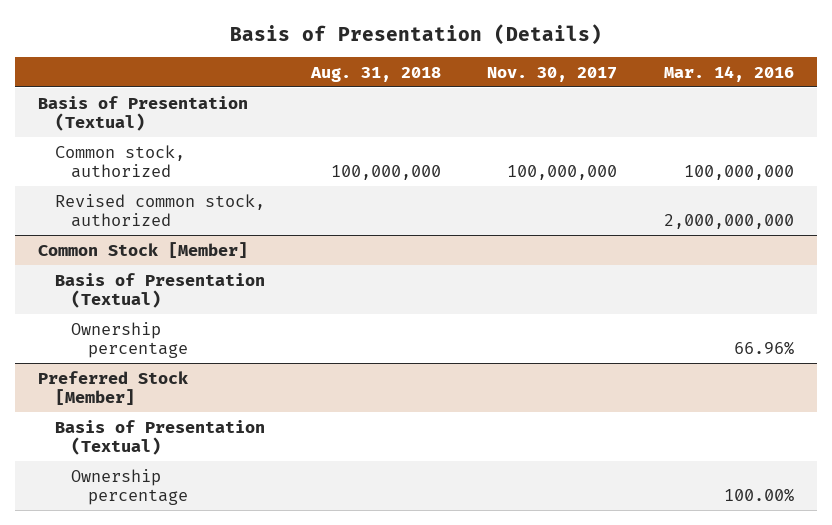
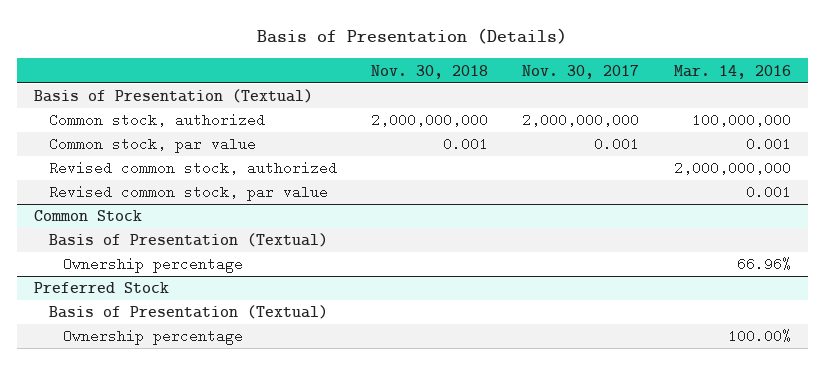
- | Aug. 31, 2018 | Nov. 30, 2017 | Mar. 14, 2016
+ | Nov. 30, 2018 | Nov. 30, 2017 | Mar. 14, 2016
- Common stock, authorized | 100,000,000 | 100,000,000 | 100,000,000
+ Common stock, authorized | 2,000,000,000 | 2,000,000,000 | 100,000,000
+ Common stock, par value | 0.001 | 0.001 | 0.001
- Common Stock [Member]
+ Revised common stock, par value | | | 0.001
+ Common Stock
- Preferred Stock [Member]
+ Preferred Stock

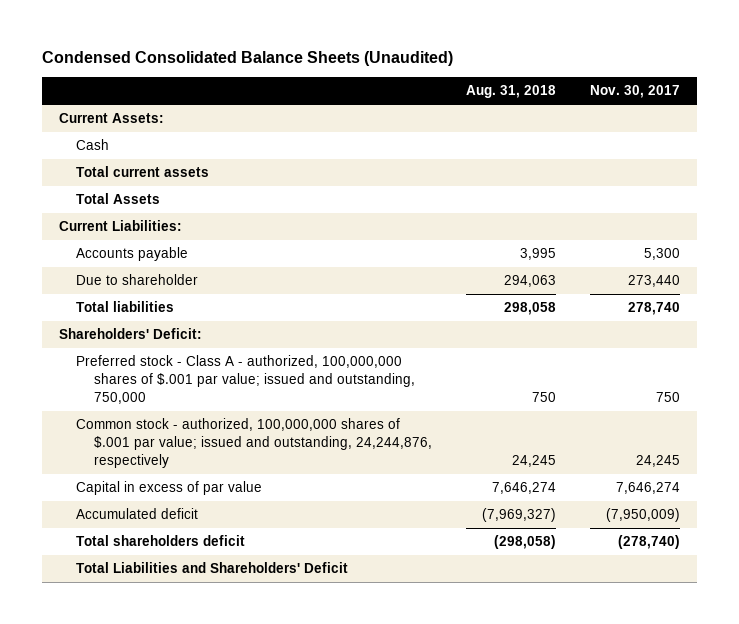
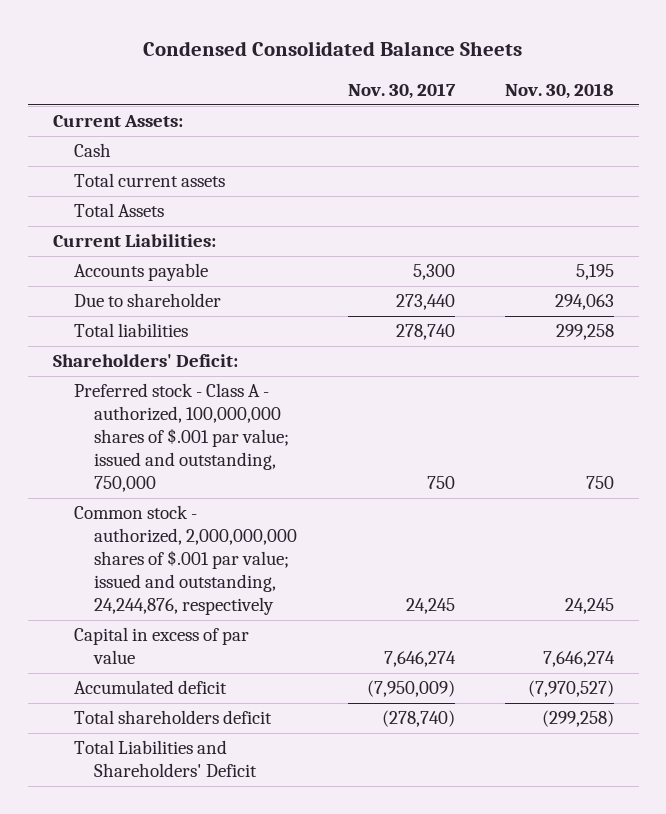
- Condensed Consolidated Balance Sheets (Unaudited)
+ Condensed Consolidated Balance Sheets
- | Aug. 31, 2018 | Nov. 30, 2017
+ | Nov. 30, 2017 | Nov. 30, 2018
- Common stock - authorized, 100,000,000 shares of $.001 par value; issued and outstanding, 24,244,876, respectively | 24,245 | 24,245
+ Common stock - authorized, 2,000,000,000 shares of $.001 par value; issued and outstanding, 24,244,876, respectively | 24,245 | 24,245

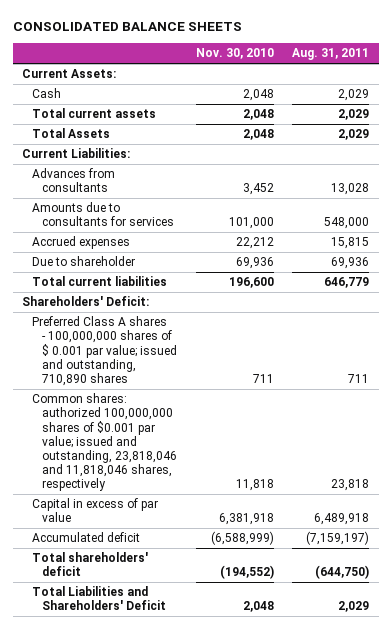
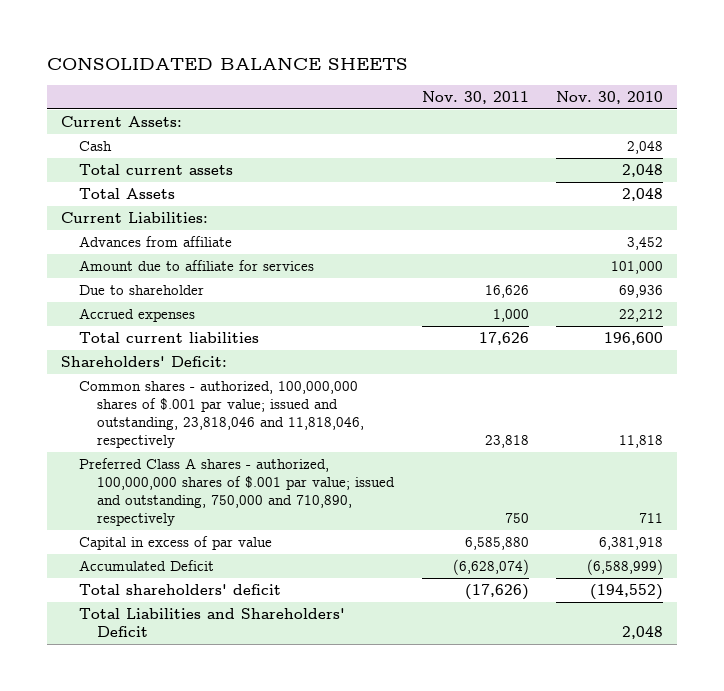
- | Nov. 30, 2010 | Aug. 31, 2011
+ | Nov. 30, 2011 | Nov. 30, 2010
- Advances from consultants | 3,452 | 13,028
- Amounts due to consultants for services | 101,000 | 548,000
+ Advances from affiliate | | 3,452
+ Amount due to affiliate for services | | 101,000
moved down: Accrued expenses | 1,000 | 22,212
- Preferred Class A shares - 100,000,000 shares of $ 0.001 par value; issued and outstanding, 710,890 shares | 711 | 711
- Common shares: authorized 100,000,000 shares of $0.001 par value; issued and outstanding, 23,818,046 and 11,818,046 shares, respectively | 11,818 | 23,818
+ Common shares - authorized, 100,000,000 shares of $.001 par value; issued and outstanding, 23,818,046 and 11,818,046, respectively | 23,818 | 11,818
+ Preferred Class A shares - authorized, 100,000,000 shares of $.001 par value; issued and outstanding, 750,000 and 710,890, respectively | 750 | 711
- Accumulated deficit | (6,588,999) | (7,159,197)
+ Accumulated Deficit | (6,628,074) | (6,588,999)

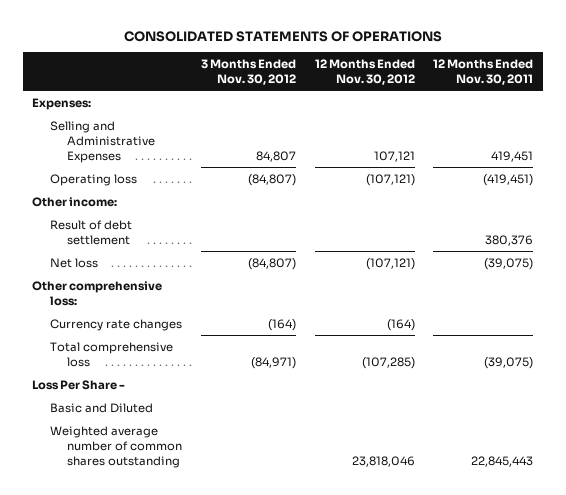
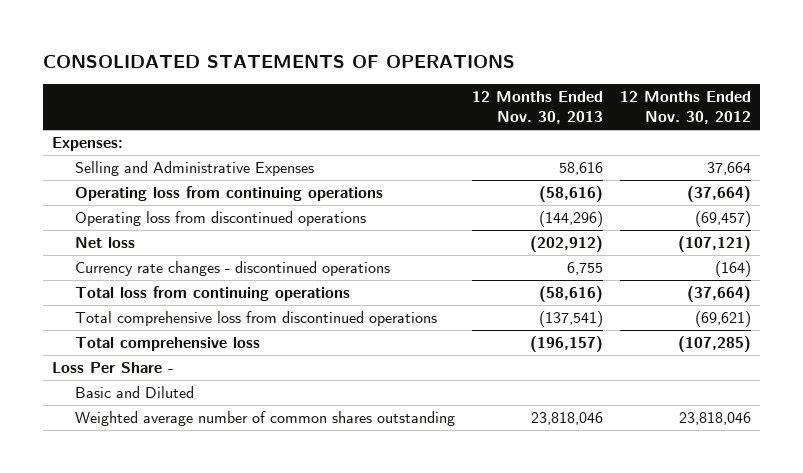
- | 3 Months Ended Nov. 30, 2012 | 12 Months Ended Nov. 30, 2012 | 12 Months Ended Nov. 30, 2011
+ | 12 Months Ended Nov. 30, 2013 | 12 Months Ended Nov. 30, 2012
- Selling and Administrative Expenses | 84,807 | 107,121 | 419,451
- Operating loss | (84,807) | (107,121) | (419,451)
- Other income:
- Result of debt settlement | | | 380,376
+ Selling and Administrative Expenses | 58,616 | 37,664
+ Operating loss from continuing operations | (58,616) | (37,664)
+ Operating loss from discontinued operations | (144,296) | (69,457)
- Other comprehensive loss:
- Currency rate changes | (164) | (164) |
+ Currency rate changes - discontinued operations | 6,755 | (164)
+ Total loss from continuing operations | (58,616) | (37,664)
+ Total comprehensive loss from discontinued operations | (137,541) | (69,621)

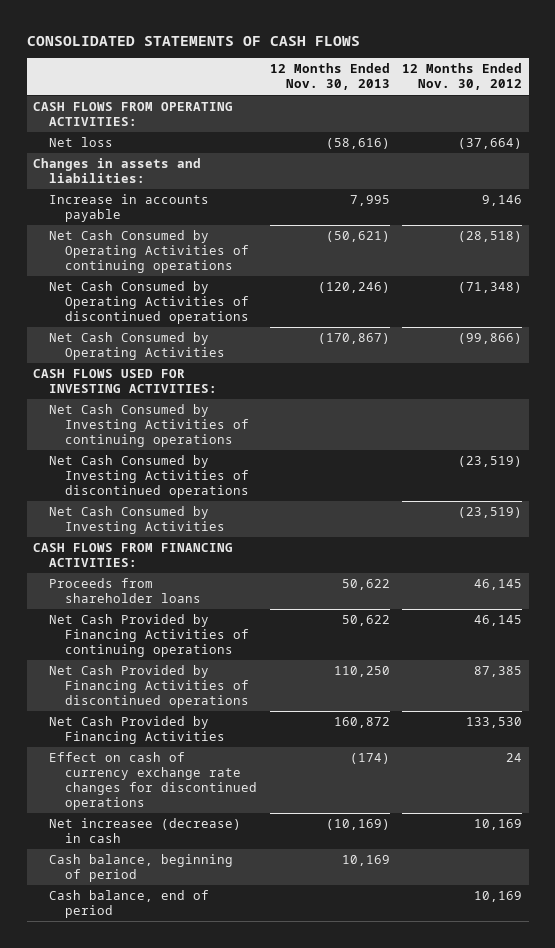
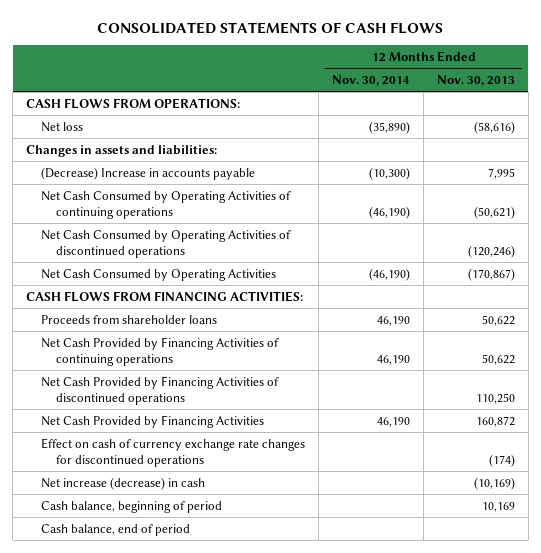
- | 12 Months Ended Nov. 30, 2013 | 12 Months Ended Nov. 30, 2012
+ | 12 Months Ended Nov. 30, 2014 | 12 Months Ended Nov. 30, 2013
- CASH FLOWS FROM OPERATING ACTIVITIES:
+ CASH FLOWS FROM OPERATIONS:
- Increase in accounts payable | 7,995 | 9,146
+ (Decrease) Increase in accounts payable | (10,300) | 7,995
- CASH FLOWS USED FOR INVESTING ACTIVITIES:
- Net Cash Consumed by Investing Activities of continuing operations
- Net Cash Consumed by Investing Activities of discontinued operations | | (23,519)
- Net Cash Consumed by Investing Activities | | (23,519)
- Net increasee (decrease) in cash | (10,169) | 10,169
+ Net increase (decrease) in cash | | (10,169)

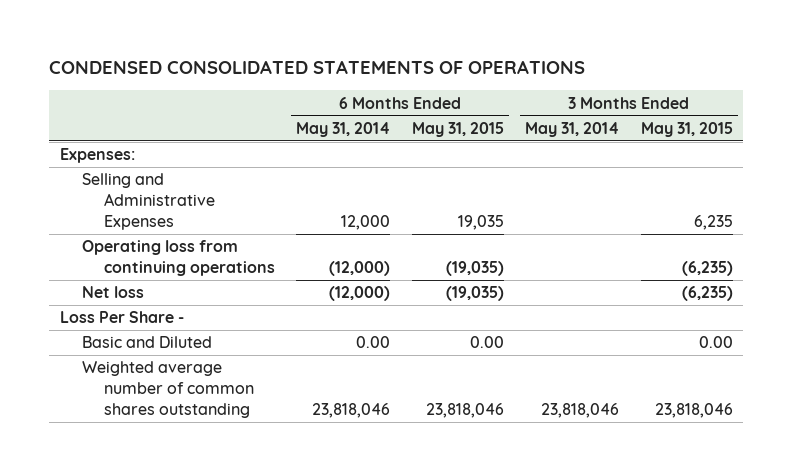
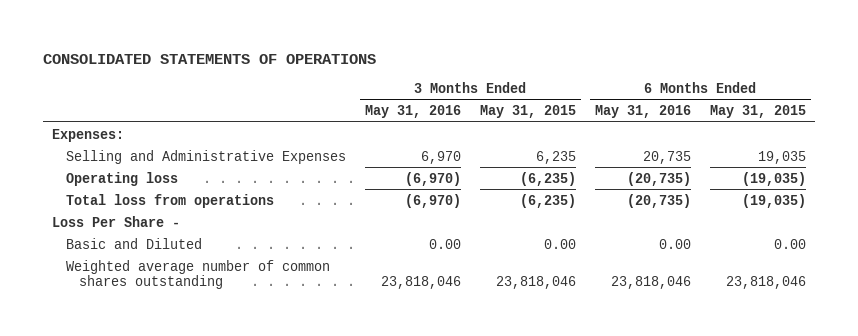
- CONDENSED CONSOLIDATED STATEMENTS OF OPERATIONS
+ CONSOLIDATED STATEMENTS OF OPERATIONS
- | 6 Months Ended May 31, 2014 | 6 Months Ended May 31, 2015 | 3 Months Ended May 31, 2014 | 3 Months Ended May 31, 2015
+ | 3 Months Ended May 31, 2016 | 3 Months Ended May 31, 2015 | 6 Months Ended May 31, 2016 | 6 Months Ended May 31, 2015
- Operating loss from continuing operations | (12,000) | (19,035) | | (6,235)
- Net loss | (12,000) | (19,035) | | (6,235)
+ Operating loss | (6,970) | (6,235) | (20,735) | (19,035)
+ Total loss from operations | (6,970) | (6,235) | (20,735) | (19,035)

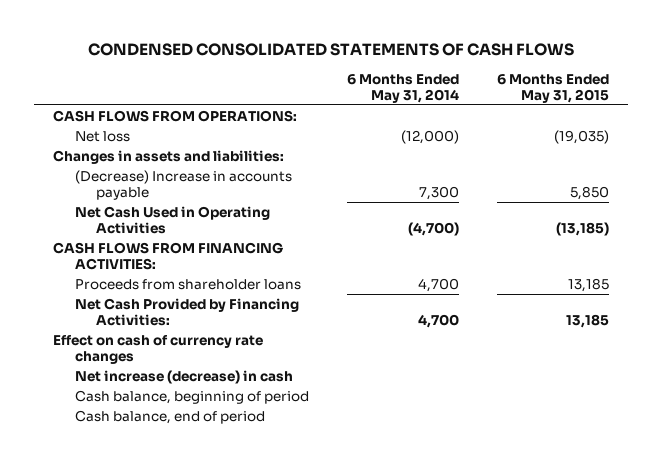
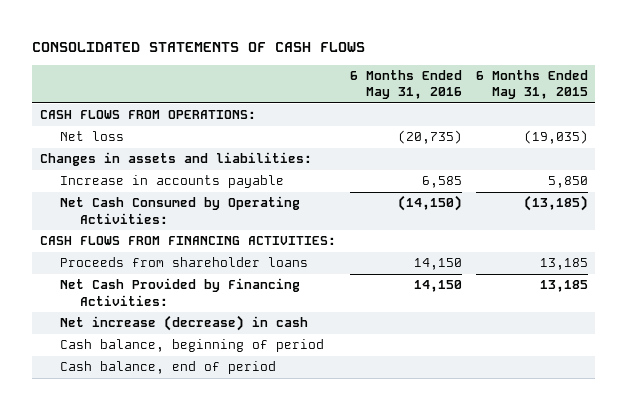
- CONDENSED CONSOLIDATED STATEMENTS OF CASH FLOWS
+ CONSOLIDATED STATEMENTS OF CASH FLOWS
- | 6 Months Ended May 31, 2014 | 6 Months Ended May 31, 2015
+ | 6 Months Ended May 31, 2016 | 6 Months Ended May 31, 2015
- (Decrease) Increase in accounts payable | 7,300 | 5,850
- Net Cash Used in Operating Activities | (4,700) | (13,185)
+ Increase in accounts payable | 6,585 | 5,850
+ Net Cash Consumed by Operating Activities: | (14,150) | (13,185)
- Effect on cash of currency rate changes

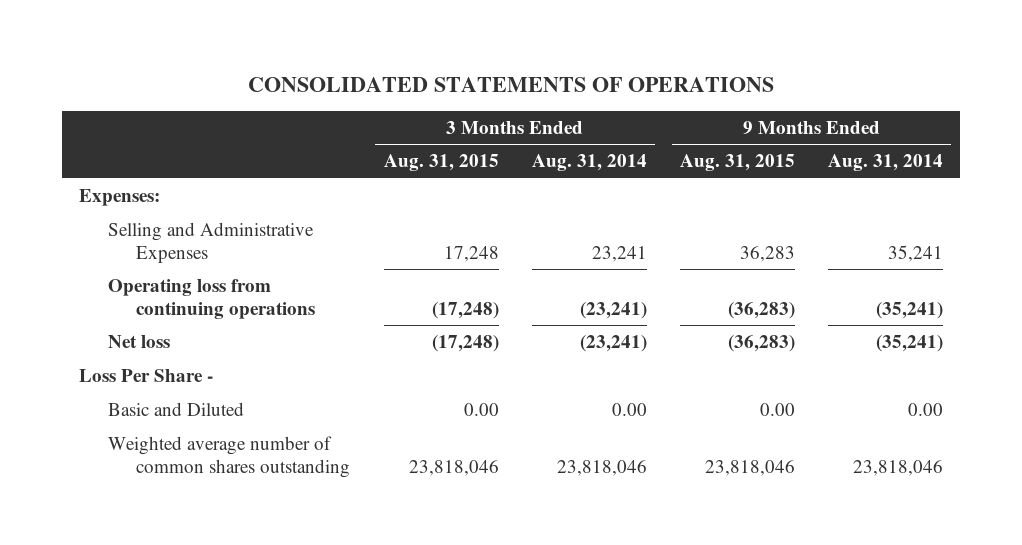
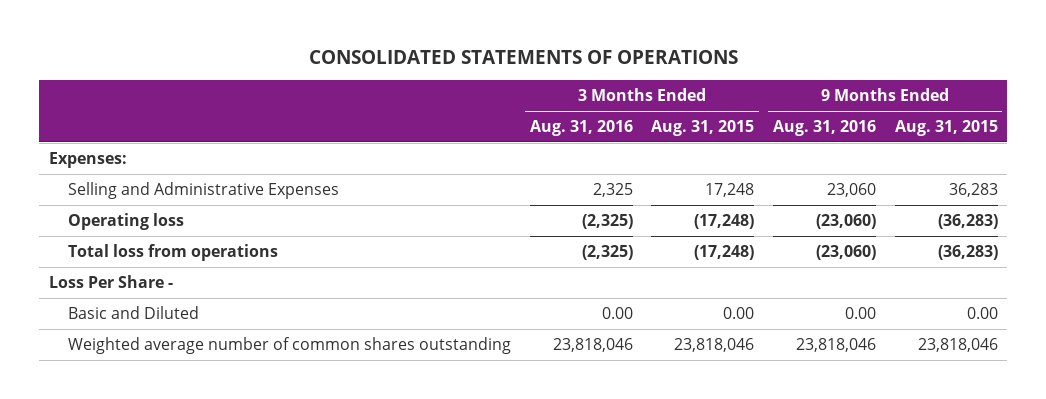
- | 3 Months Ended Aug. 31, 2015 | 3 Months Ended Aug. 31, 2014 | 9 Months Ended Aug. 31, 2015 | 9 Months Ended Aug. 31, 2014
+ | 3 Months Ended Aug. 31, 2016 | 3 Months Ended Aug. 31, 2015 | 9 Months Ended Aug. 31, 2016 | 9 Months Ended Aug. 31, 2015
- Operating loss from continuing operations | (17,248) | (23,241) | (36,283) | (35,241)
- Net loss | (17,248) | (23,241) | (36,283) | (35,241)
+ Operating loss | (2,325) | (17,248) | (23,060) | (36,283)
+ Total loss from operations | (2,325) | (17,248) | (23,060) | (36,283)

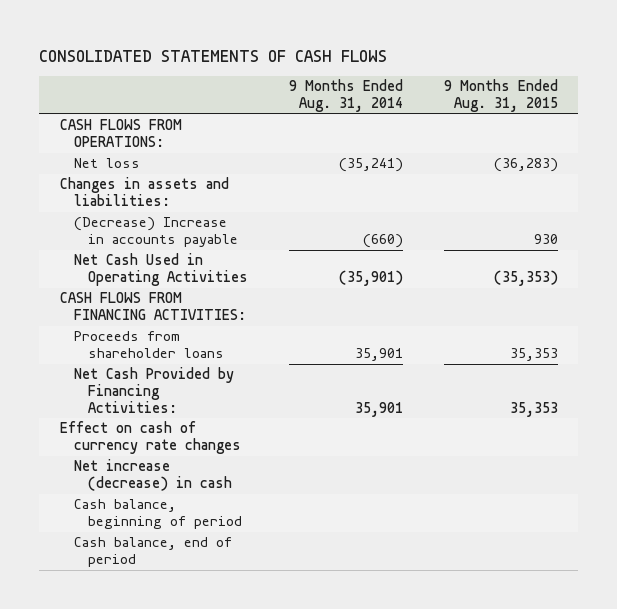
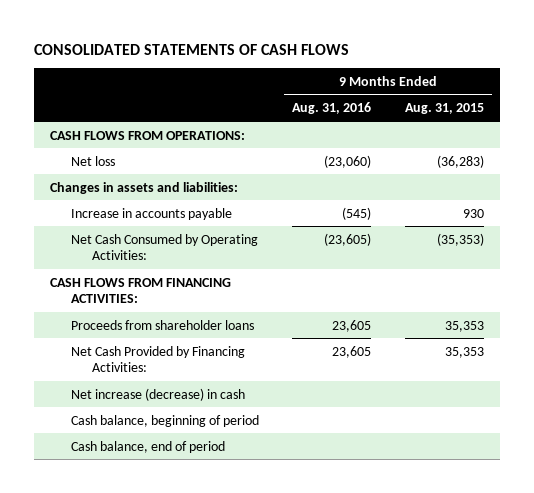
- | 9 Months Ended Aug. 31, 2014 | 9 Months Ended Aug. 31, 2015
+ | 9 Months Ended Aug. 31, 2016 | 9 Months Ended Aug. 31, 2015
- (Decrease) Increase in accounts payable | (660) | 930
- Net Cash Used in Operating Activities | (35,901) | (35,353)
+ Increase in accounts payable | (545) | 930
+ Net Cash Consumed by Operating Activities: | (23,605) | (35,353)
- Effect on cash of currency rate changes

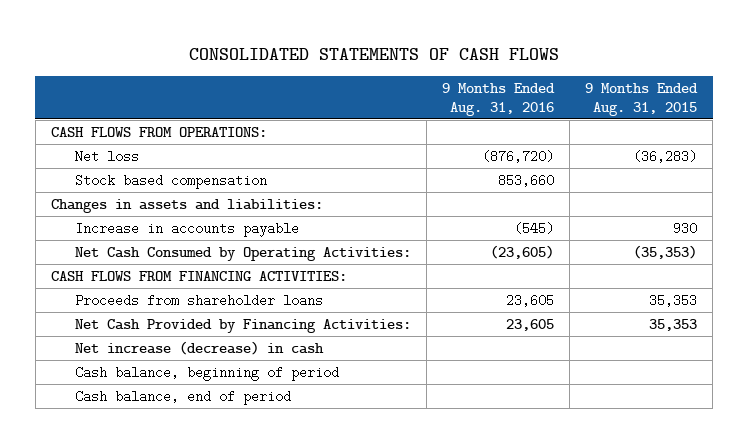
- Net loss | (23,060) | (36,283)
+ Net loss | (876,720) | (36,283)
+ Stock based compensation | 853,660 |

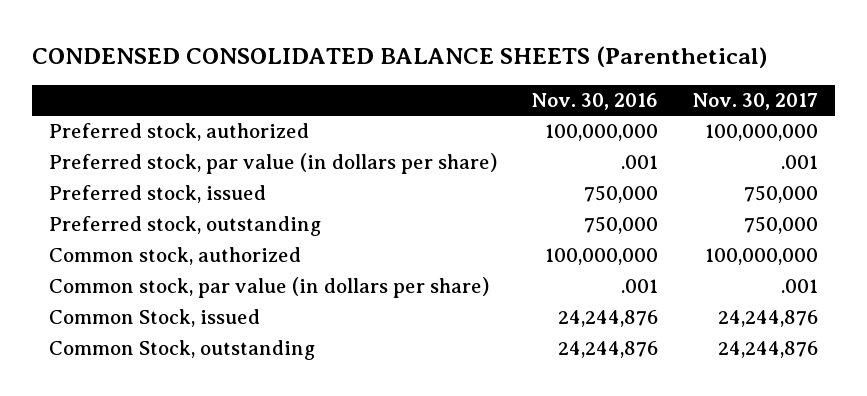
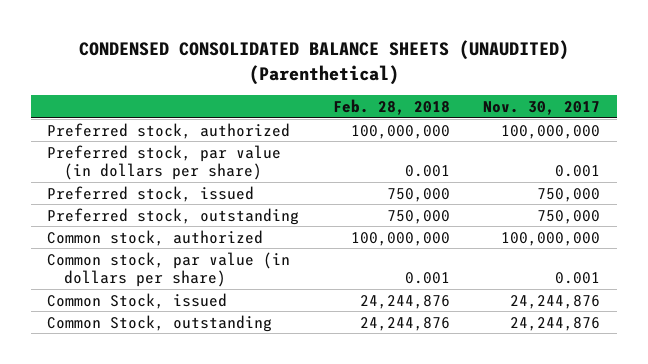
- CONDENSED CONSOLIDATED BALANCE SHEETS (Parenthetical)
+ CONDENSED CONSOLIDATED BALANCE SHEETS (UNAUDITED) (Parenthetical)
- | Nov. 30, 2016 | Nov. 30, 2017
+ | Feb. 28, 2018 | Nov. 30, 2017
- Preferred stock, par value (in dollars per share) | .001 | .001
+ Preferred stock, par value (in dollars per share) | 0.001 | 0.001
- Common stock, par value (in dollars per share) | .001 | .001
+ Common stock, par value (in dollars per share) | 0.001 | 0.001

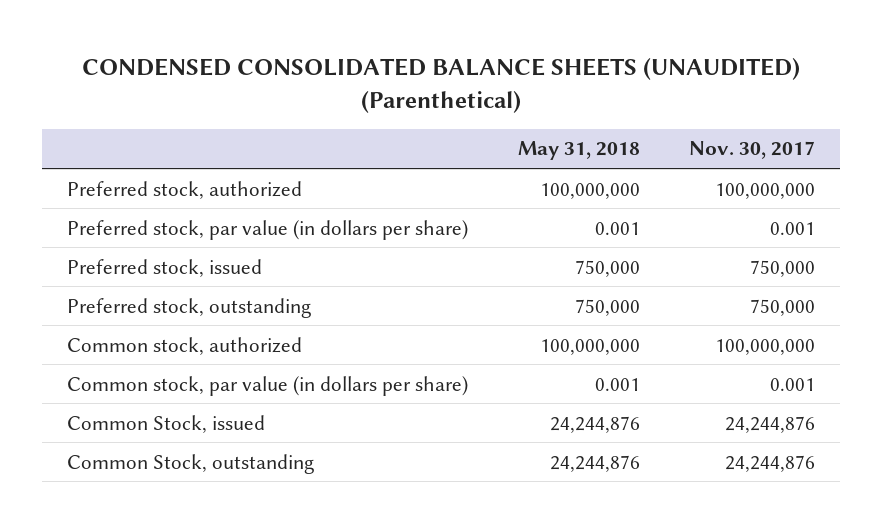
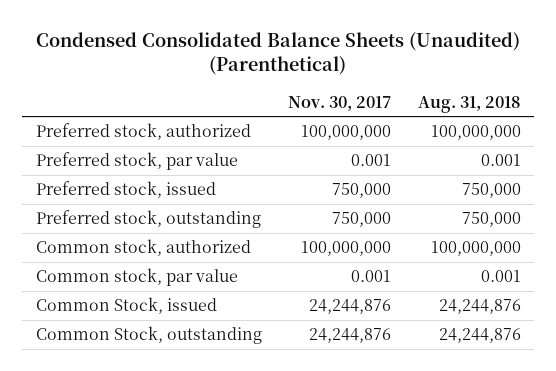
- CONDENSED CONSOLIDATED BALANCE SHEETS (UNAUDITED) (Parenthetical)
+ Condensed Consolidated Balance Sheets (Unaudited) (Parenthetical)
- | May 31, 2018 | Nov. 30, 2017
+ | Nov. 30, 2017 | Aug. 31, 2018
- Preferred stock, par value (in dollars per share) | 0.001 | 0.001
+ Preferred stock, par value | 0.001 | 0.001
- Common stock, par value (in dollars per share) | 0.001 | 0.001
+ Common stock, par value | 0.001 | 0.001

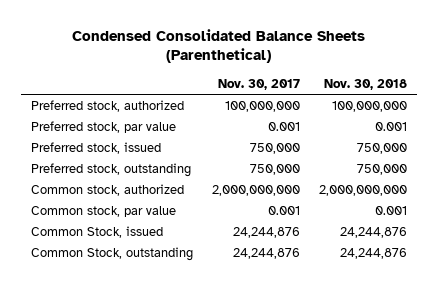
- Condensed Consolidated Balance Sheets (Unaudited) (Parenthetical)
+ Condensed Consolidated Balance Sheets (Parenthetical)
- | Nov. 30, 2017 | Aug. 31, 2018
+ | Nov. 30, 2017 | Nov. 30, 2018
- Common stock, authorized | 100,000,000 | 100,000,000
+ Common stock, authorized | 2,000,000,000 | 2,000,000,000

